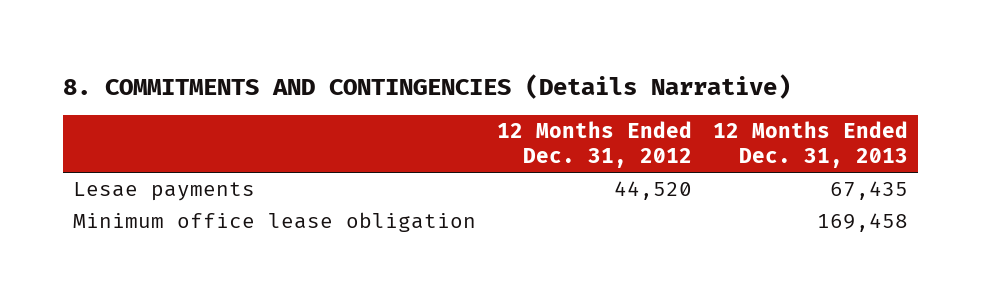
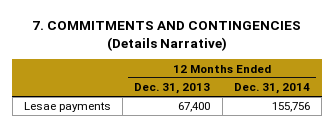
- 8. COMMITMENTS AND CONTINGENCIES (Details Narrative)
+ 7. COMMITMENTS AND CONTINGENCIES (Details Narrative)
- | 12 Months Ended Dec. 31, 2012 | 12 Months Ended Dec. 31, 2013
+ | 12 Months Ended Dec. 31, 2013 | 12 Months Ended Dec. 31, 2014
- Lesae payments | 44,520 | 67,435
- Minimum office lease obligation | | 169,458
+ Lesae payments | 67,400 | 155,756

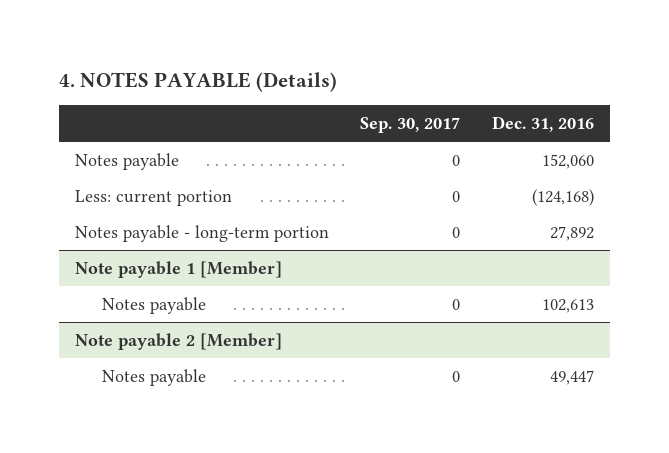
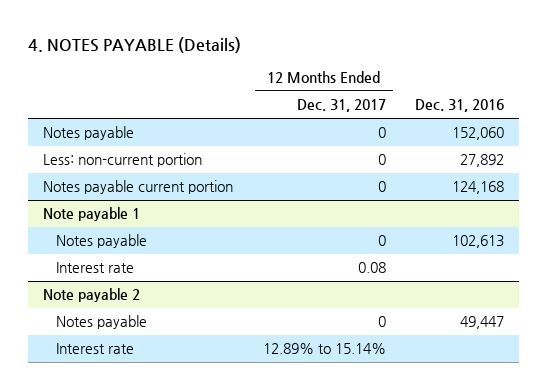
- | Sep. 30, 2017 | Dec. 31, 2016
+ | 12 Months Ended Dec. 31, 2017 | Dec. 31, 2016
- Less: current portion | 0 | (124,168)
- Notes payable - long-term portion | 0 | 27,892
- Note payable 1 [Member]
+ Less: non-current portion | 0 | 27,892
+ Notes payable current portion | 0 | 124,168
+ Note payable 1
- Note payable 2 [Member]
+ Interest rate | 0.08 |
+ Note payable 2
+ Interest rate | 12.89% to 15.14% |

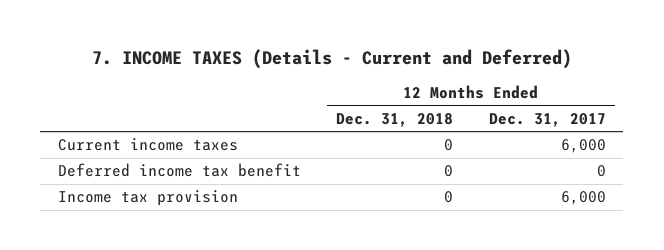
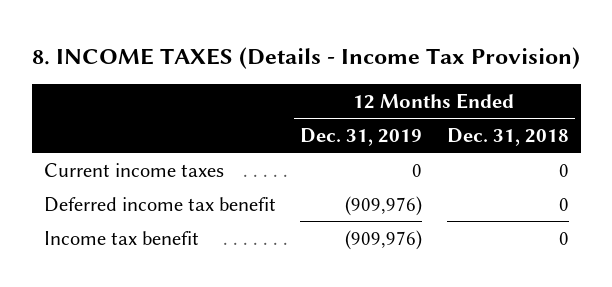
- 7. INCOME TAXES (Details - Current and Deferred)
+ 8. INCOME TAXES (Details - Income Tax Provision)
- | 12 Months Ended Dec. 31, 2018 | 12 Months Ended Dec. 31, 2017
+ | 12 Months Ended Dec. 31, 2019 | 12 Months Ended Dec. 31, 2018
- Income tax provision | 0 | 6,000
+ Income tax benefit | (909,976) | 0

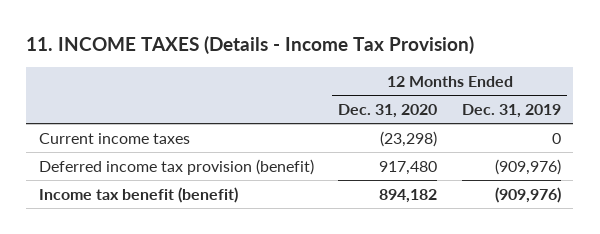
- 8. INCOME TAXES (Details - Income Tax Provision)
+ 11. INCOME TAXES (Details - Income Tax Provision)
- | 12 Months Ended Dec. 31, 2019 | 12 Months Ended Dec. 31, 2018
+ | 12 Months Ended Dec. 31, 2020 | 12 Months Ended Dec. 31, 2019
- Deferred income tax benefit | (909,976) | 0
- Income tax benefit | (909,976) | 0
+ Deferred income tax provision (benefit) | 917,480 | (909,976)
+ Income tax benefit (benefit) | 894,182 | (909,976)

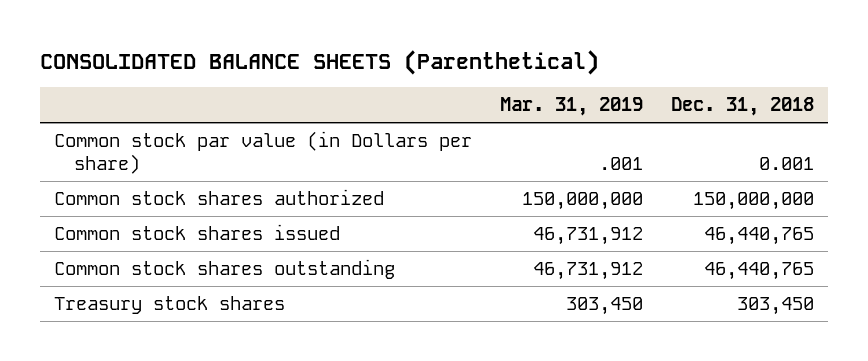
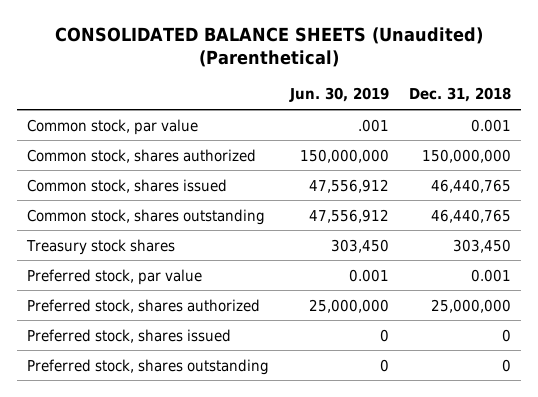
- CONSOLIDATED BALANCE SHEETS (Parenthetical)
+ CONSOLIDATED BALANCE SHEETS (Unaudited) (Parenthetical)
- | Mar. 31, 2019 | Dec. 31, 2018
+ | Jun. 30, 2019 | Dec. 31, 2018
- Common stock par value (in Dollars per share) | .001 | 0.001
- Common stock shares authorized | 150,000,000 | 150,000,000
- Common stock shares issued | 46,731,912 | 46,440,765
- Common stock shares outstanding | 46,731,912 | 46,440,765
+ Common stock, par value | .001 | 0.001
+ Common stock, shares authorized | 150,000,000 | 150,000,000
+ Common stock, shares issued | 47,556,912 | 46,440,765
+ Common stock, shares outstanding | 47,556,912 | 46,440,765
+ Preferred stock, par value | 0.001 | 0.001
+ Preferred stock, shares authorized | 25,000,000 | 25,000,000
+ Preferred stock, shares issued | 0 | 0
+ Preferred stock, shares outstanding | 0 | 0

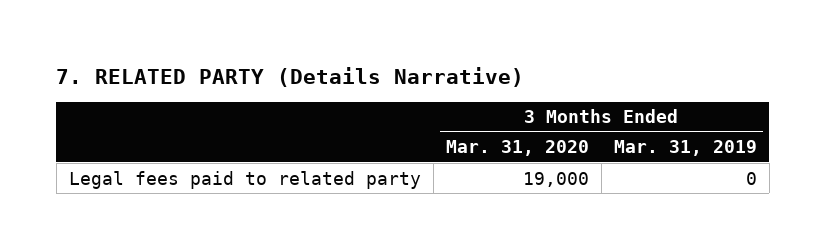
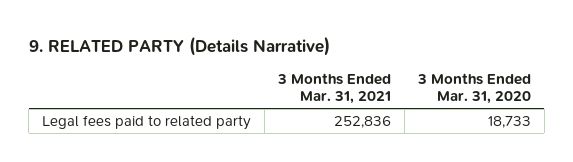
- 7. RELATED PARTY (Details Narrative)
+ 9. RELATED PARTY (Details Narrative)
- | 3 Months Ended Mar. 31, 2020 | 3 Months Ended Mar. 31, 2019
+ | 3 Months Ended Mar. 31, 2021 | 3 Months Ended Mar. 31, 2020
- Legal fees paid to related party | 19,000 | 0
+ Legal fees paid to related party | 252,836 | 18,733

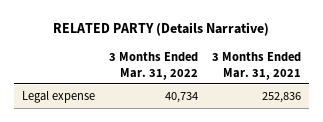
- 9. RELATED PARTY (Details Narrative)
+ RELATED PARTY (Details Narrative)
- | 3 Months Ended Mar. 31, 2021 | 3 Months Ended Mar. 31, 2020
+ | 3 Months Ended Mar. 31, 2022 | 3 Months Ended Mar. 31, 2021
- Legal fees paid to related party | 252,836 | 18,733
+ Legal expense | 40,734 | 252,836

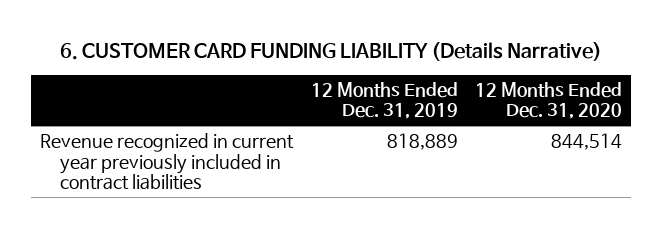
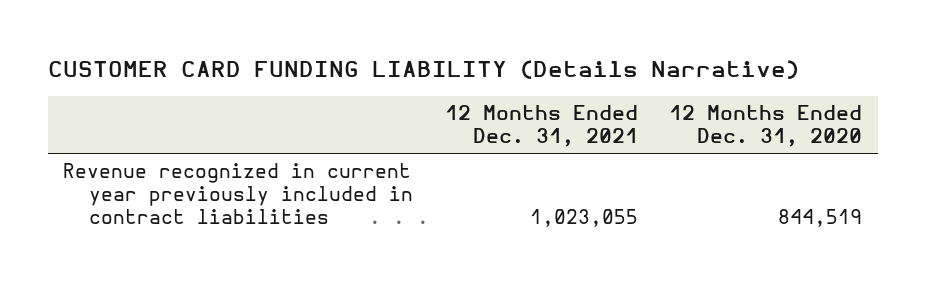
- 6. CUSTOMER CARD FUNDING LIABILITY (Details Narrative)
+ CUSTOMER CARD FUNDING LIABILITY (Details Narrative)
- | 12 Months Ended Dec. 31, 2019 | 12 Months Ended Dec. 31, 2020
+ | 12 Months Ended Dec. 31, 2021 | 12 Months Ended Dec. 31, 2020
- Revenue recognized in current year previously included in contract liabilities | 818,889 | 844,514
+ Revenue recognized in current year previously included in contract liabilities | 1,023,055 | 844,519

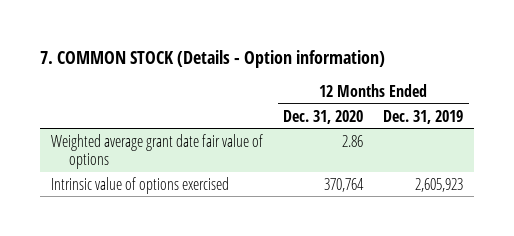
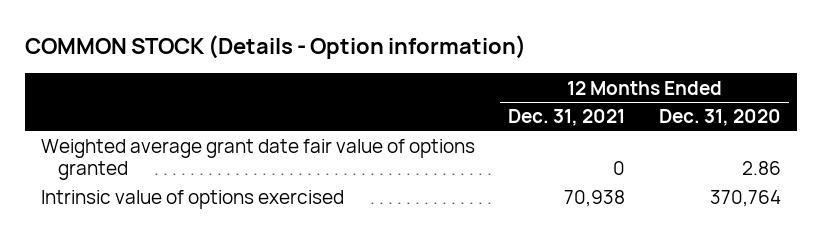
- 7. COMMON STOCK (Details - Option information)
+ COMMON STOCK (Details - Option information)
- | 12 Months Ended Dec. 31, 2020 | 12 Months Ended Dec. 31, 2019
+ | 12 Months Ended Dec. 31, 2021 | 12 Months Ended Dec. 31, 2020
- Weighted average grant date fair value of options | 2.86 |
+ Weighted average grant date fair value of options granted | 0 | 2.86

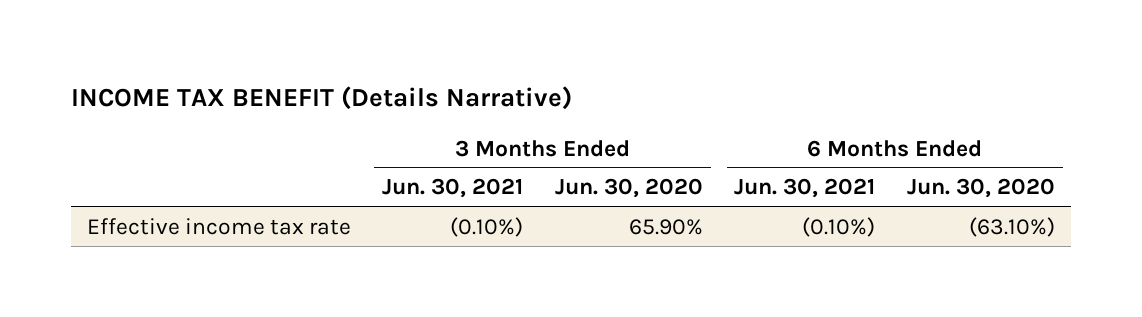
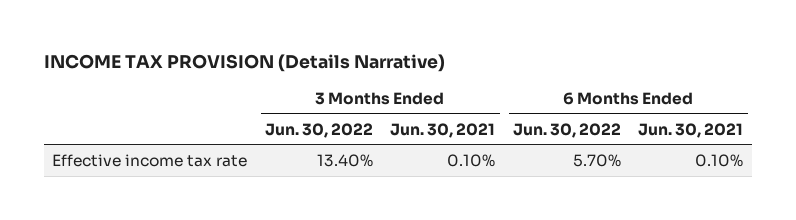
- INCOME TAX BENEFIT (Details Narrative)
+ INCOME TAX PROVISION (Details Narrative)
- | 3 Months Ended Jun. 30, 2021 | 3 Months Ended Jun. 30, 2020 | 6 Months Ended Jun. 30, 2021 | 6 Months Ended Jun. 30, 2020
+ | 3 Months Ended Jun. 30, 2022 | 3 Months Ended Jun. 30, 2021 | 6 Months Ended Jun. 30, 2022 | 6 Months Ended Jun. 30, 2021
- Effective income tax rate | (0.10%) | 65.90% | (0.10%) | (63.10%)
+ Effective income tax rate | 13.40% | 0.10% | 5.70% | 0.10%

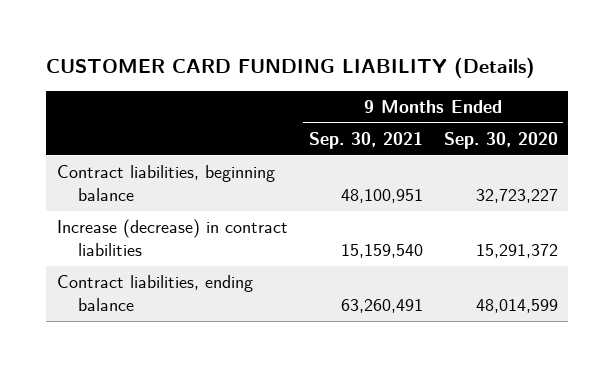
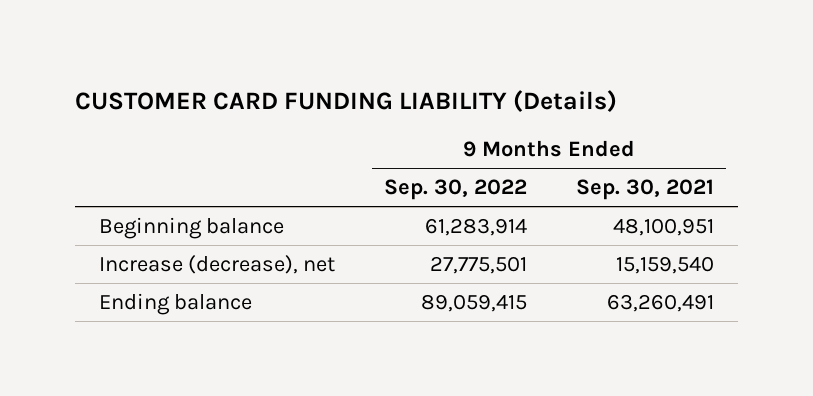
- | 9 Months Ended Sep. 30, 2021 | 9 Months Ended Sep. 30, 2020
+ | 9 Months Ended Sep. 30, 2022 | 9 Months Ended Sep. 30, 2021
- Contract liabilities, beginning balance | 48,100,951 | 32,723,227
- Increase (decrease) in contract liabilities | 15,159,540 | 15,291,372
- Contract liabilities, ending balance | 63,260,491 | 48,014,599
+ Beginning balance | 61,283,914 | 48,100,951
+ Increase (decrease), net | 27,775,501 | 15,159,540
+ Ending balance | 89,059,415 | 63,260,491

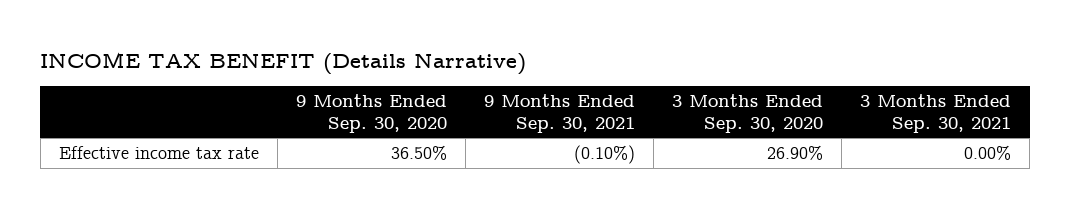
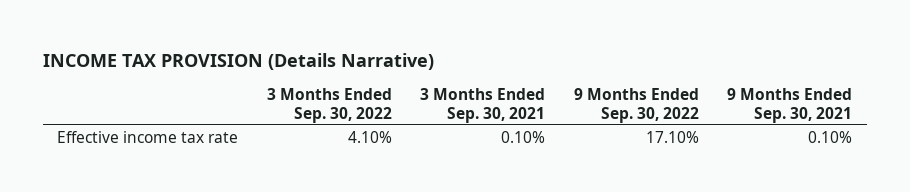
- INCOME TAX BENEFIT (Details Narrative)
+ INCOME TAX PROVISION (Details Narrative)
- | 9 Months Ended Sep. 30, 2020 | 9 Months Ended Sep. 30, 2021 | 3 Months Ended Sep. 30, 2020 | 3 Months Ended Sep. 30, 2021
+ | 3 Months Ended Sep. 30, 2022 | 3 Months Ended Sep. 30, 2021 | 9 Months Ended Sep. 30, 2022 | 9 Months Ended Sep. 30, 2021
- Effective income tax rate | 36.50% | (0.10%) | 26.90% | 0.00%
+ Effective income tax rate | 4.10% | 0.10% | 17.10% | 0.10%

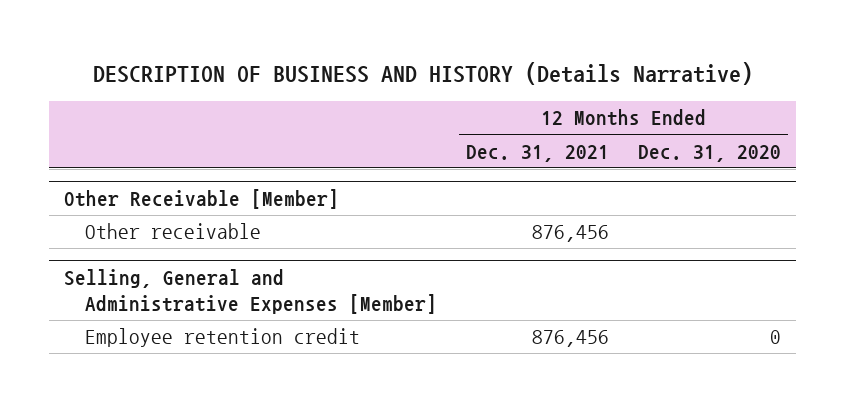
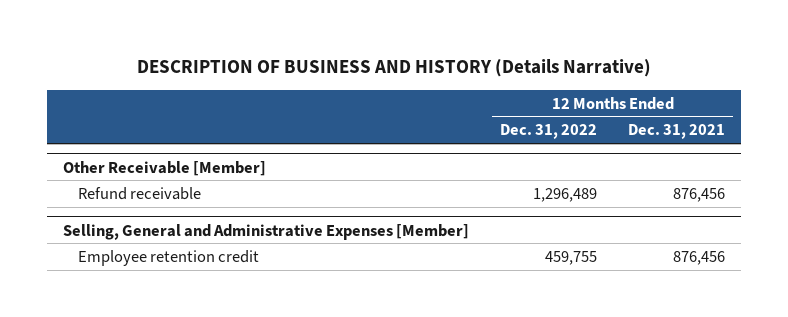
- | 12 Months Ended Dec. 31, 2021 | 12 Months Ended Dec. 31, 2020
+ | 12 Months Ended Dec. 31, 2022 | 12 Months Ended Dec. 31, 2021
@ Other Receivable [Member]
- Other receivable | 876,456 |
+ Refund receivable | 1,296,489 | 876,456

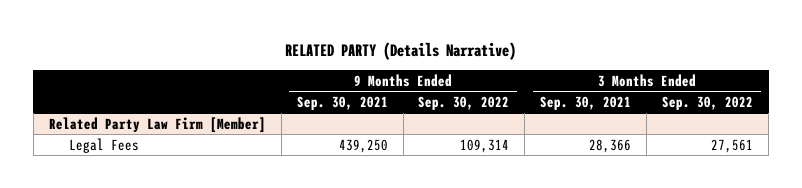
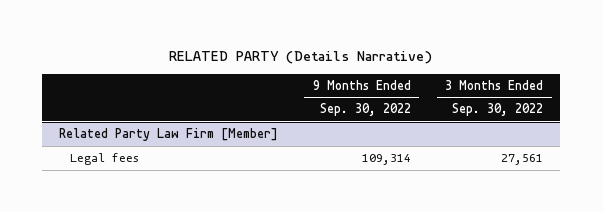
- | 9 Months Ended Sep. 30, 2021 | 9 Months Ended Sep. 30, 2022 | 3 Months Ended Sep. 30, 2021 | 3 Months Ended Sep. 30, 2022
+ | 9 Months Ended Sep. 30, 2022 | 3 Months Ended Sep. 30, 2022
@ Related Party Law Firm [Member]
- Legal Fees | 439,250 | 109,314 | 28,366 | 27,561
+ Legal fees | 109,314 | 27,561

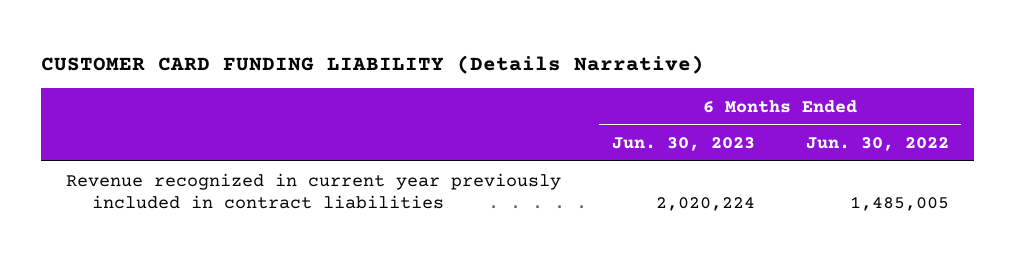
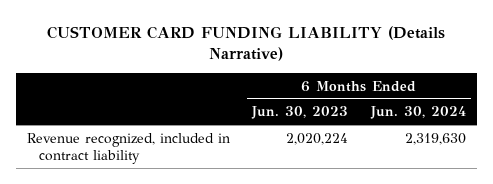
- | 6 Months Ended Jun. 30, 2023 | 6 Months Ended Jun. 30, 2022
+ | 6 Months Ended Jun. 30, 2023 | 6 Months Ended Jun. 30, 2024
- Revenue recognized in current year previously included in contract liabilities | 2,020,224 | 1,485,005
+ Revenue recognized, included in contract liability | 2,020,224 | 2,319,630

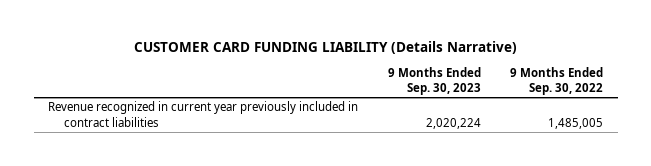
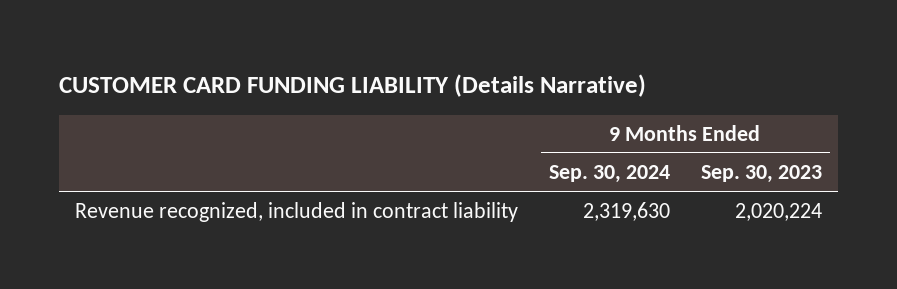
- | 9 Months Ended Sep. 30, 2023 | 9 Months Ended Sep. 30, 2022
+ | 9 Months Ended Sep. 30, 2024 | 9 Months Ended Sep. 30, 2023
- Revenue recognized in current year previously included in contract liabilities | 2,020,224 | 1,485,005
+ Revenue recognized, included in contract liability | 2,319,630 | 2,020,224

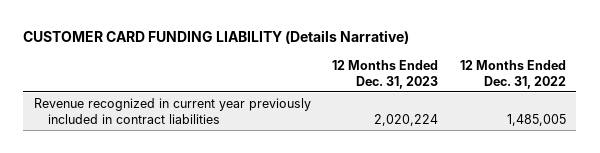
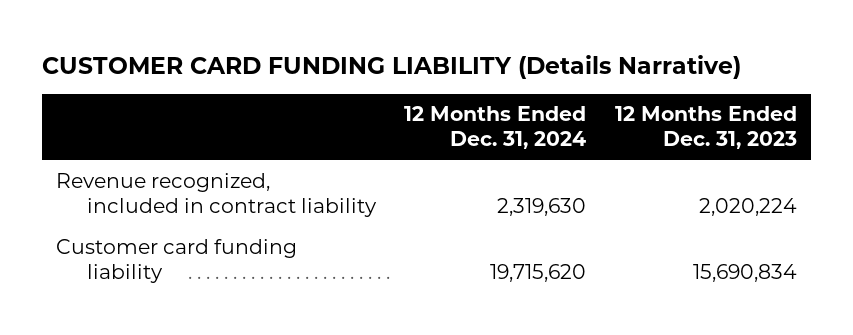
- | 12 Months Ended Dec. 31, 2023 | 12 Months Ended Dec. 31, 2022
+ | 12 Months Ended Dec. 31, 2024 | 12 Months Ended Dec. 31, 2023
- Revenue recognized in current year previously included in contract liabilities | 2,020,224 | 1,485,005
+ Revenue recognized, included in contract liability | 2,319,630 | 2,020,224
+ Customer card funding liability | 19,715,620 | 15,690,834

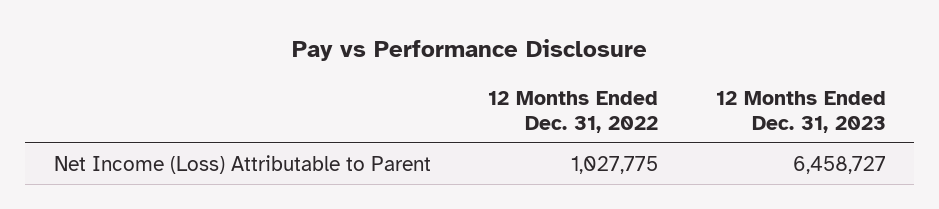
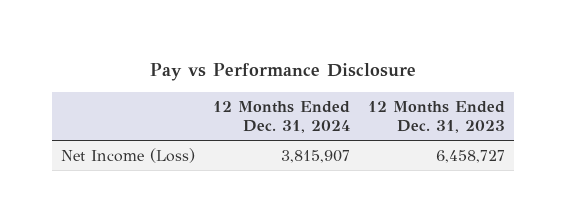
- | 12 Months Ended Dec. 31, 2022 | 12 Months Ended Dec. 31, 2023
+ | 12 Months Ended Dec. 31, 2024 | 12 Months Ended Dec. 31, 2023
- Net Income (Loss) Attributable to Parent | 1,027,775 | 6,458,727
+ Net Income (Loss) | 3,815,907 | 6,458,727

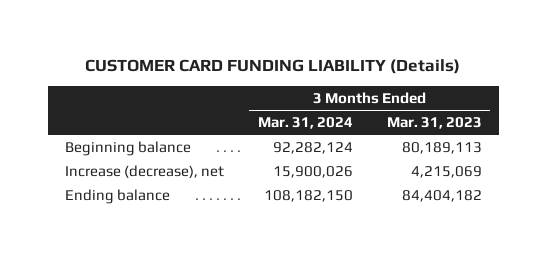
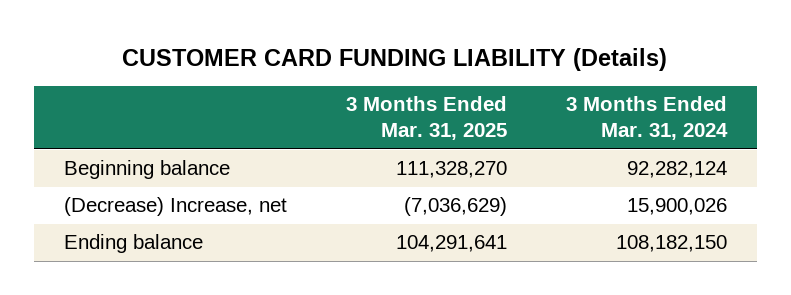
- | 3 Months Ended Mar. 31, 2024 | 3 Months Ended Mar. 31, 2023
+ | 3 Months Ended Mar. 31, 2025 | 3 Months Ended Mar. 31, 2024
- Increase (decrease), net | 15,900,026 | 4,215,069
+ (Decrease) Increase, net | (7,036,629) | 15,900,026

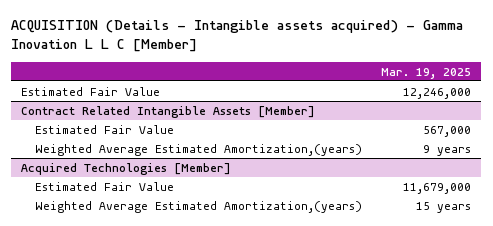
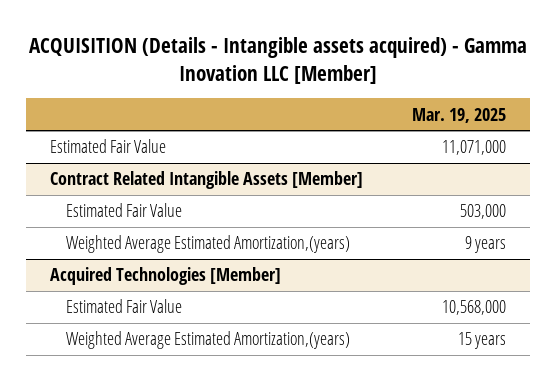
- ACQUISITION (Details - Intangible assets acquired) - Gamma Inovation L L C [Member]
+ ACQUISITION (Details - Intangible assets acquired) - Gamma Inovation LLC [Member]
- Estimated Fair Value | 12,246,000
+ Estimated Fair Value | 11,071,000
@ Contract Related Intangible Assets [Member]
- Estimated Fair Value | 567,000
+ Estimated Fair Value | 503,000
@ Acquired Technologies [Member]
- Estimated Fair Value | 11,679,000
+ Estimated Fair Value | 10,568,000

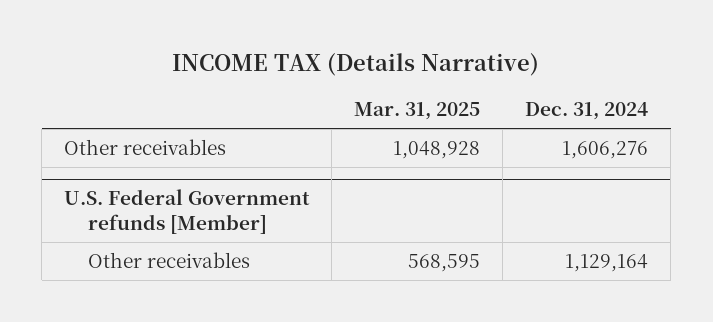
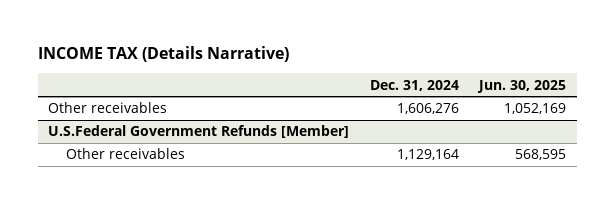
- | Mar. 31, 2025 | Dec. 31, 2024
+ | Dec. 31, 2024 | Jun. 30, 2025
- U.S. Federal Government refunds [Member]
+ U.S.Federal Government Refunds [Member]

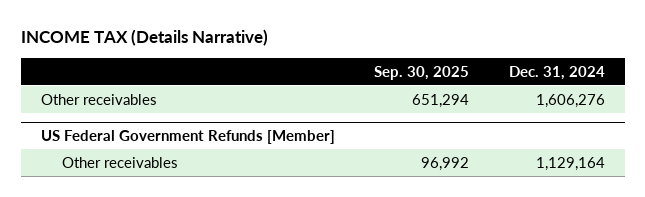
- | Dec. 31, 2024 | Jun. 30, 2025
+ | Sep. 30, 2025 | Dec. 31, 2024
- U.S.Federal Government Refunds [Member]
+ US Federal Government Refunds [Member]

